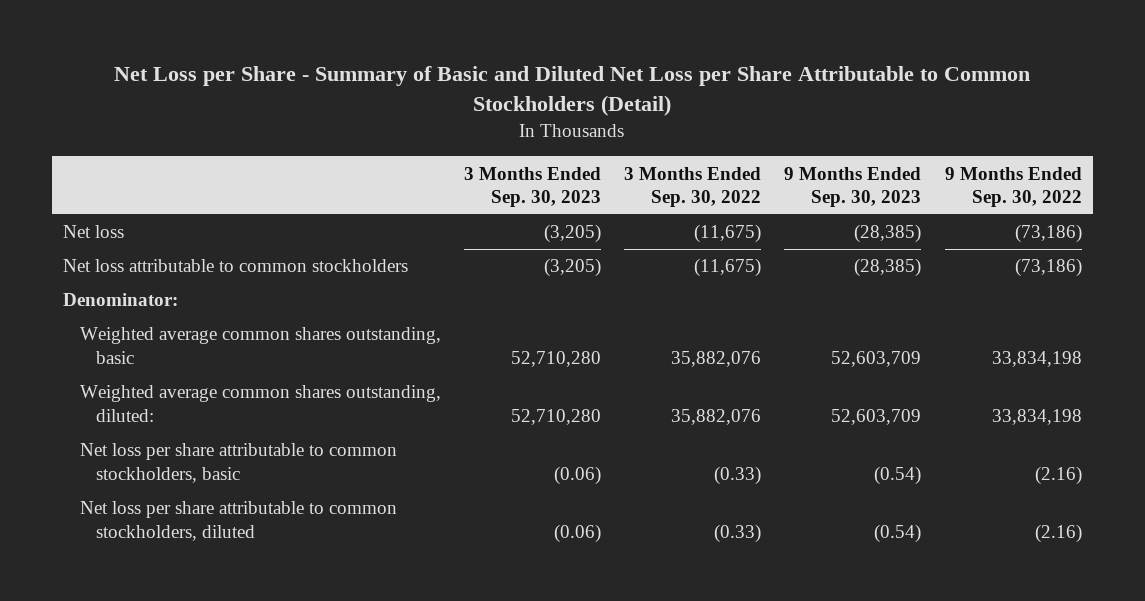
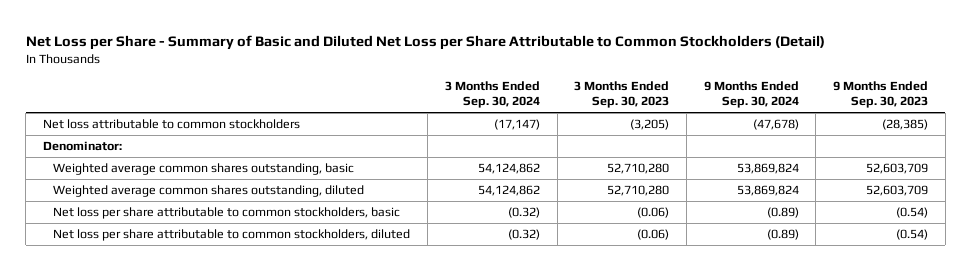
- | 3 Months Ended Sep. 30, 2023 | 3 Months Ended Sep. 30, 2022 | 9 Months Ended Sep. 30, 2023 | 9 Months Ended Sep. 30, 2022
+ | 3 Months Ended Sep. 30, 2024 | 3 Months Ended Sep. 30, 2023 | 9 Months Ended Sep. 30, 2024 | 9 Months Ended Sep. 30, 2023
- Net loss | (3,205) | (11,675) | (28,385) | (73,186)
- Weighted average common shares outstanding, diluted: | 52,710,280 | 35,882,076 | 52,603,709 | 33,834,198
+ Weighted average common shares outstanding, diluted | 54,124,862 | 52,710,280 | 53,869,824 | 52,603,709

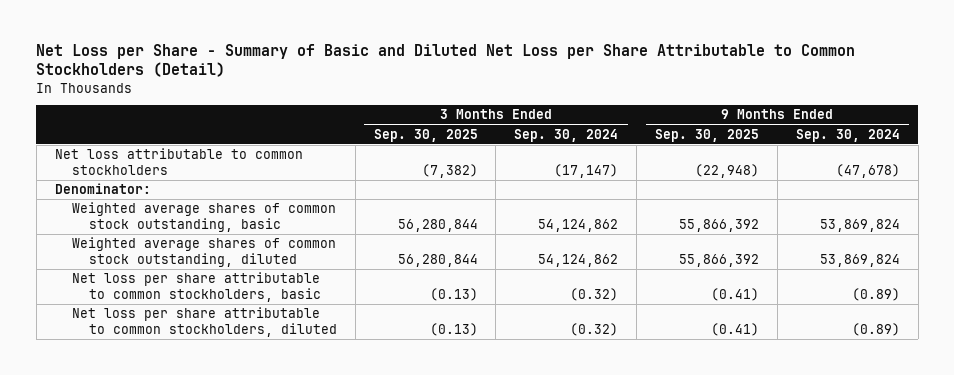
- | 3 Months Ended Sep. 30, 2024 | 3 Months Ended Sep. 30, 2023 | 9 Months Ended Sep. 30, 2024 | 9 Months Ended Sep. 30, 2023
+ | 3 Months Ended Sep. 30, 2025 | 3 Months Ended Sep. 30, 2024 | 9 Months Ended Sep. 30, 2025 | 9 Months Ended Sep. 30, 2024
- Weighted average common shares outstanding, basic | 54,124,862 | 52,710,280 | 53,869,824 | 52,603,709
- Weighted average common shares outstanding, diluted | 54,124,862 | 52,710,280 | 53,869,824 | 52,603,709
+ Weighted average shares of common stock outstanding, basic | 56,280,844 | 54,124,862 | 55,866,392 | 53,869,824
+ Weighted average shares of common stock outstanding, diluted | 56,280,844 | 54,124,862 | 55,866,392 | 53,869,824

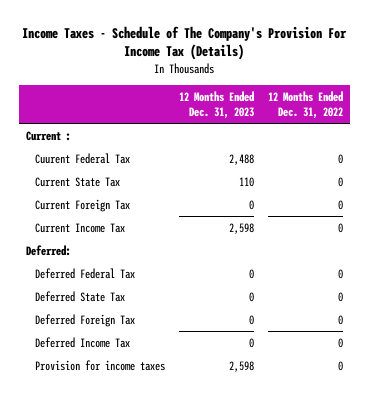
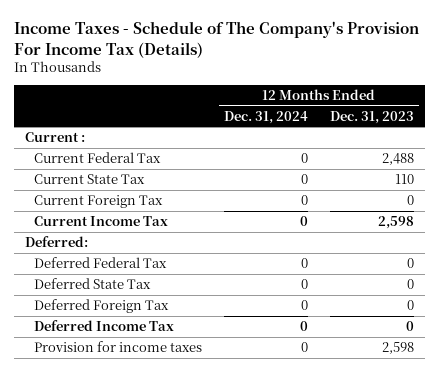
- | 12 Months Ended Dec. 31, 2023 | 12 Months Ended Dec. 31, 2022
+ | 12 Months Ended Dec. 31, 2024 | 12 Months Ended Dec. 31, 2023
- Cuurent Federal Tax | 2,488 | 0
+ Current Federal Tax | 0 | 2,488

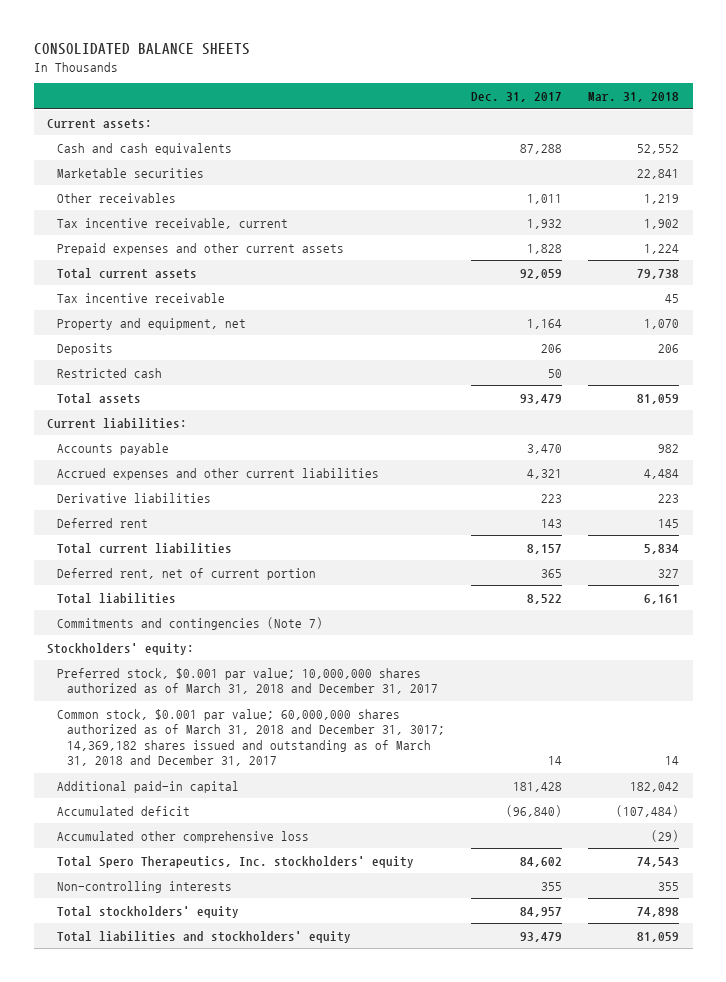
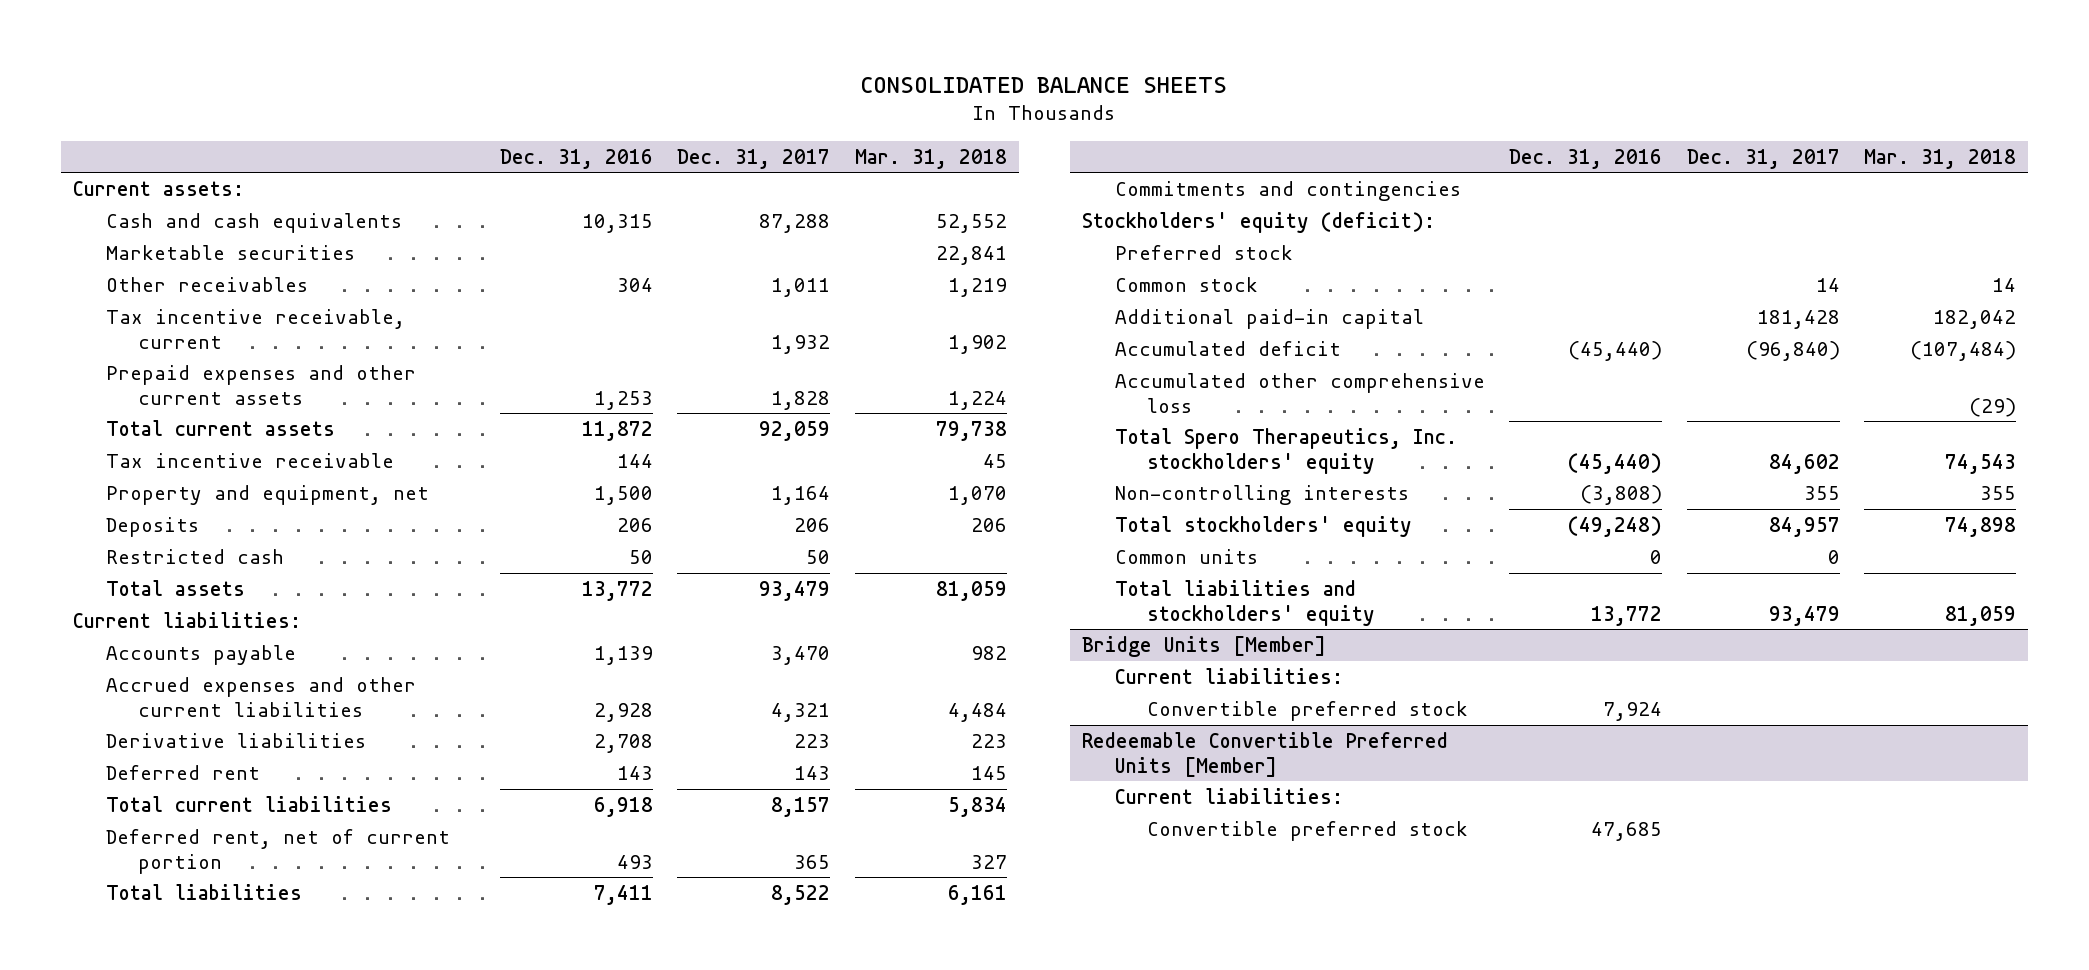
- | Dec. 31, 2017 | Mar. 31, 2018
+ | Dec. 31, 2016 | Dec. 31, 2017 | Mar. 31, 2018
- Commitments and contingencies (Note 7)
- Stockholders' equity:
- Preferred stock, $0.001 par value; 10,000,000 shares authorized as of March 31, 2018 and December 31, 2017
- Common stock, $0.001 par value; 60,000,000 shares authorized as of March 31, 2018 and December 31, 3017; 14,369,182 shares issued and outstanding as of March 31, 2018 and December 31, 2017 | 14 | 14
+ Commitments and contingencies
+ Stockholders' equity (deficit):
+ Preferred stock
+ Common stock | | 14 | 14
+ Common units | 0 | 0 |
+ Bridge Units [Member]
+ Current liabilities:
+ Convertible preferred stock | 7,924 | |
+ Redeemable Convertible Preferred Units [Member]
+ Current liabilities:
+ Convertible preferred stock | 47,685 | |

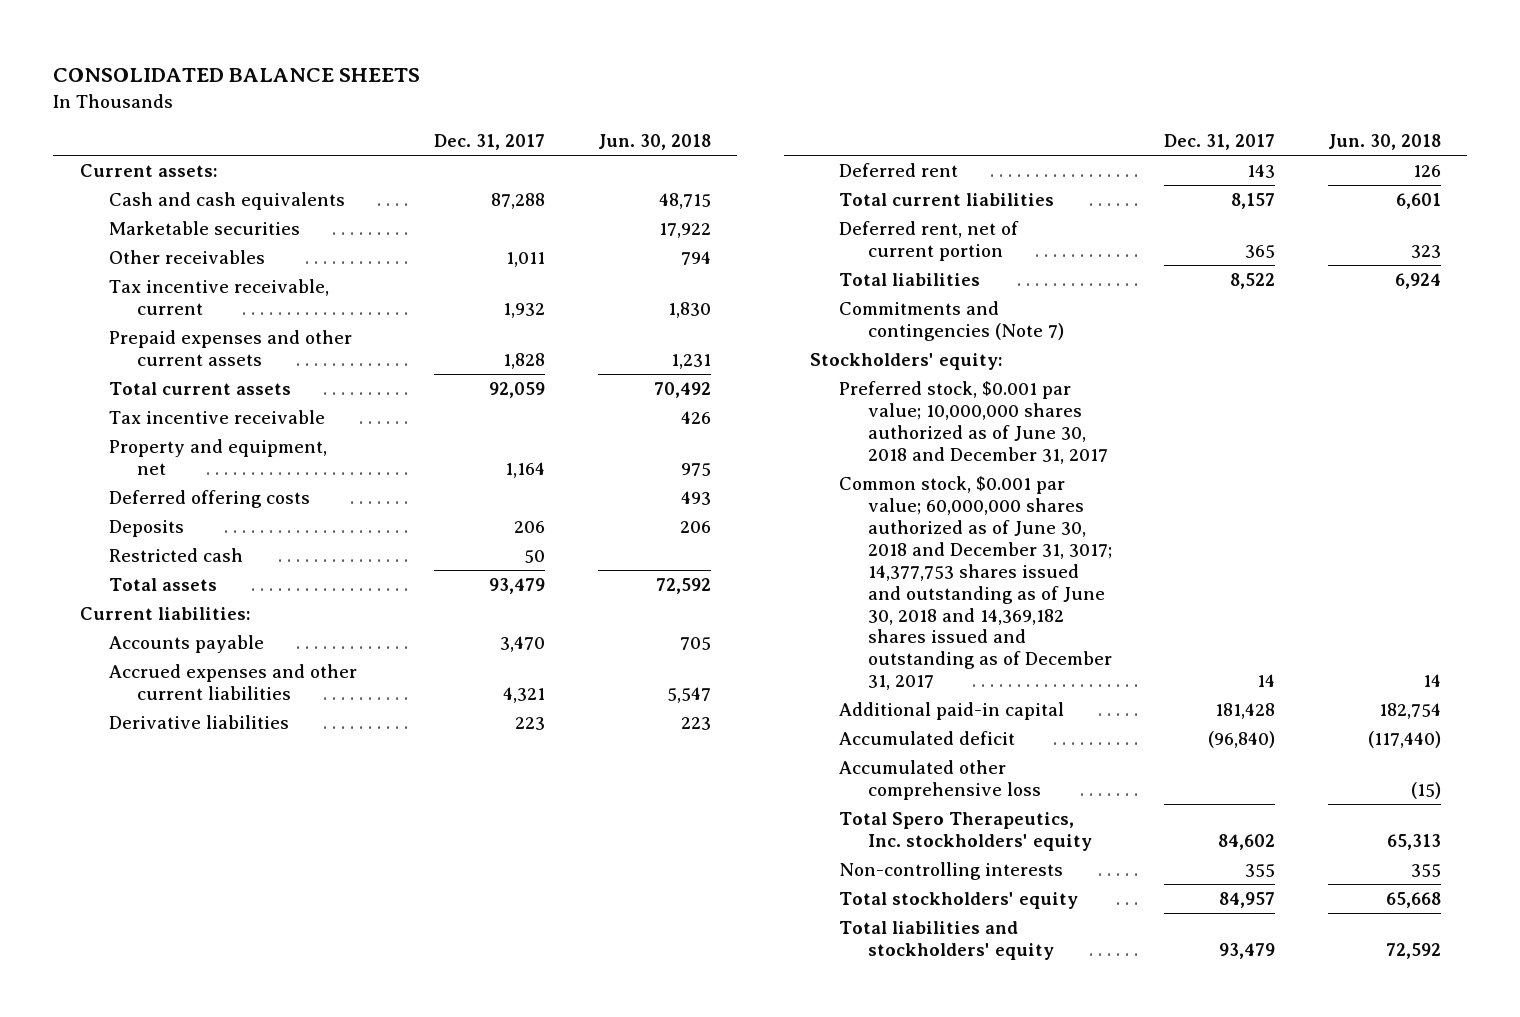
- | Dec. 31, 2016 | Dec. 31, 2017 | Mar. 31, 2018
+ | Dec. 31, 2017 | Jun. 30, 2018
+ Deferred offering costs | | 493
- Commitments and contingencies
- Stockholders' equity (deficit):
- Preferred stock
- Common stock | | 14 | 14
+ Commitments and contingencies (Note 7)
+ Stockholders' equity:
+ Preferred stock, $0.001 par value; 10,000,000 shares authorized as of June 30, 2018 and December 31, 2017
+ Common stock, $0.001 par value; 60,000,000 shares authorized as of June 30, 2018 and December 31, 3017; 14,377,753 shares issued and outstanding as of June 30, 2018 and 14,369,182 shares issued and outstanding as of December 31, 2017 | 14 | 14
- Common units | 0 | 0 |
- Bridge Units [Member]
- Current liabilities:
- Convertible preferred stock | 7,924 | |
- Redeemable Convertible Preferred Units [Member]
- Current liabilities:
- Convertible preferred stock | 47,685 | |

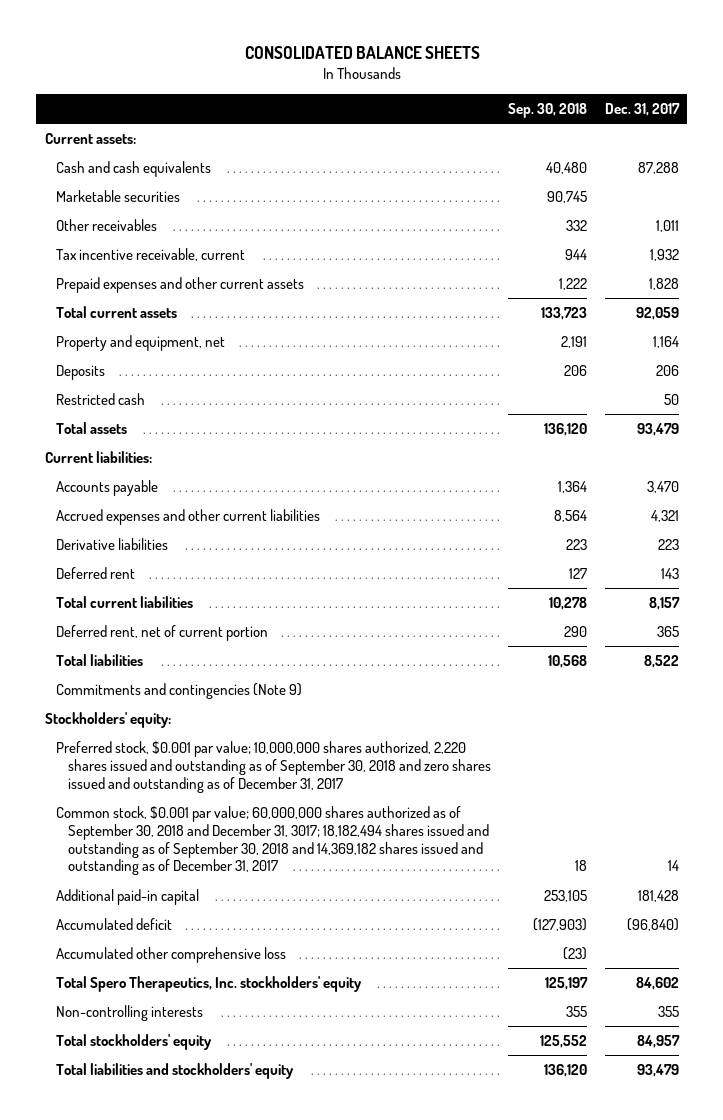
- | Dec. 31, 2017 | Jun. 30, 2018
+ | Sep. 30, 2018 | Dec. 31, 2017
- Tax incentive receivable | | 426
- Deferred offering costs | | 493
- Commitments and contingencies (Note 7)
+ Commitments and contingencies (Note 9)
- Preferred stock, $0.001 par value; 10,000,000 shares authorized as of June 30, 2018 and December 31, 2017
- Common stock, $0.001 par value; 60,000,000 shares authorized as of June 30, 2018 and December 31, 3017; 14,377,753 shares issued and outstanding as of June 30, 2018 and 14,369,182 shares issued and outstanding as of December 31, 2017 | 14 | 14
+ Preferred stock, $0.001 par value; 10,000,000 shares authorized, 2,220 shares issued and outstanding as of September 30, 2018 and zero shares issued and outstanding as of December 31, 2017
+ Common stock, $0.001 par value; 60,000,000 shares authorized as of September 30, 2018 and December 31, 3017; 18,182,494 shares issued and outstanding as of September 30, 2018 and 14,369,182 shares issued and outstanding as of December 31, 2017 | 18 | 14

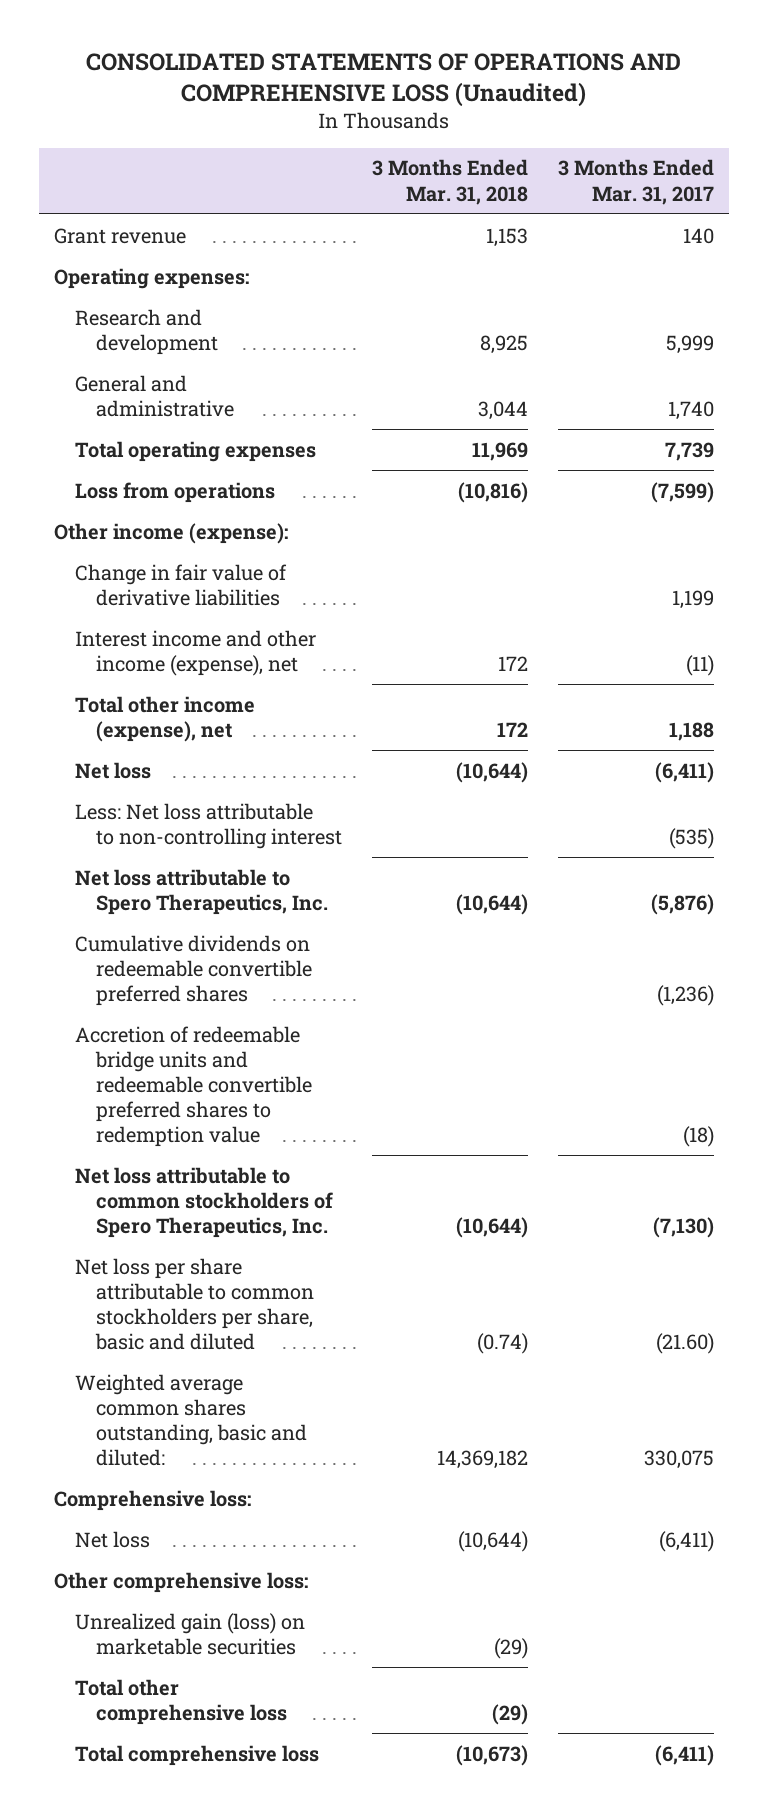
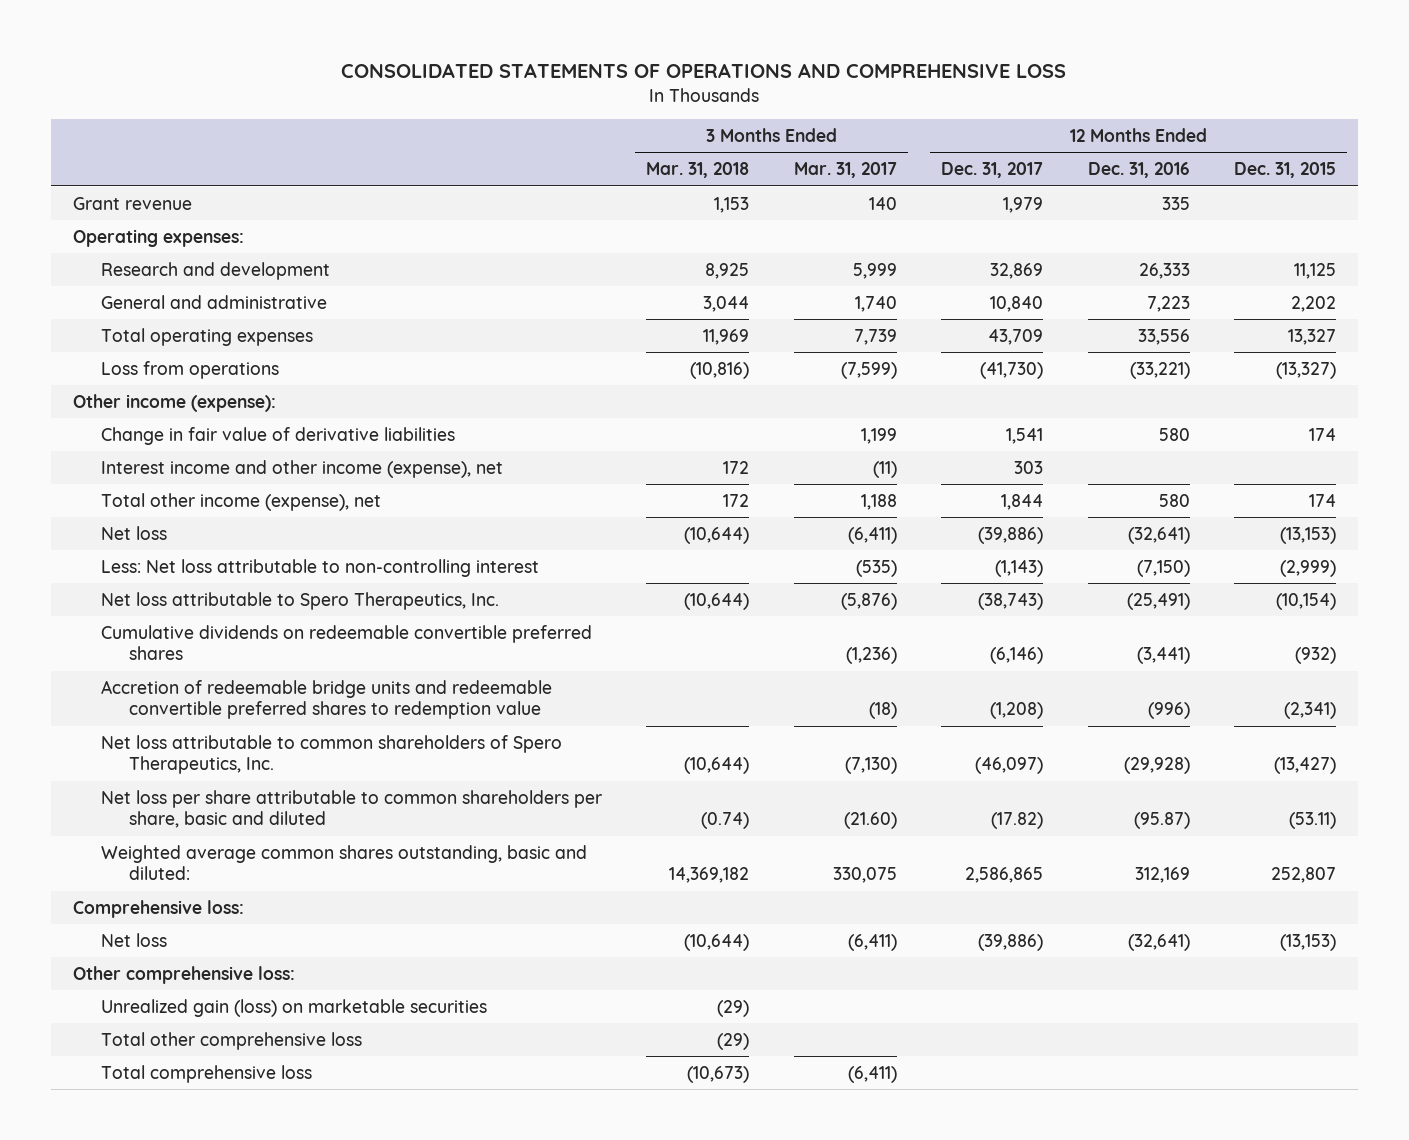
- CONSOLIDATED STATEMENTS OF OPERATIONS AND COMPREHENSIVE LOSS (Unaudited)
+ CONSOLIDATED STATEMENTS OF OPERATIONS AND COMPREHENSIVE LOSS
- | 3 Months Ended Mar. 31, 2018 | 3 Months Ended Mar. 31, 2017
+ | 3 Months Ended Mar. 31, 2018 | 3 Months Ended Mar. 31, 2017 | 12 Months Ended Dec. 31, 2017 | 12 Months Ended Dec. 31, 2016 | 12 Months Ended Dec. 31, 2015
- Net loss attributable to common stockholders of Spero Therapeutics, Inc. | (10,644) | (7,130)
- Net loss per share attributable to common stockholders per share, basic and diluted | (0.74) | (21.60)
+ Net loss attributable to common shareholders of Spero Therapeutics, Inc. | (10,644) | (7,130) | (46,097) | (29,928) | (13,427)
+ Net loss per share attributable to common shareholders per share, basic and diluted | (0.74) | (21.60) | (17.82) | (95.87) | (53.11)

